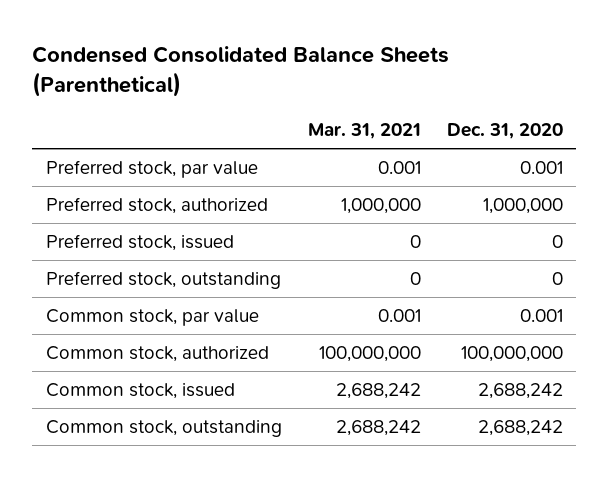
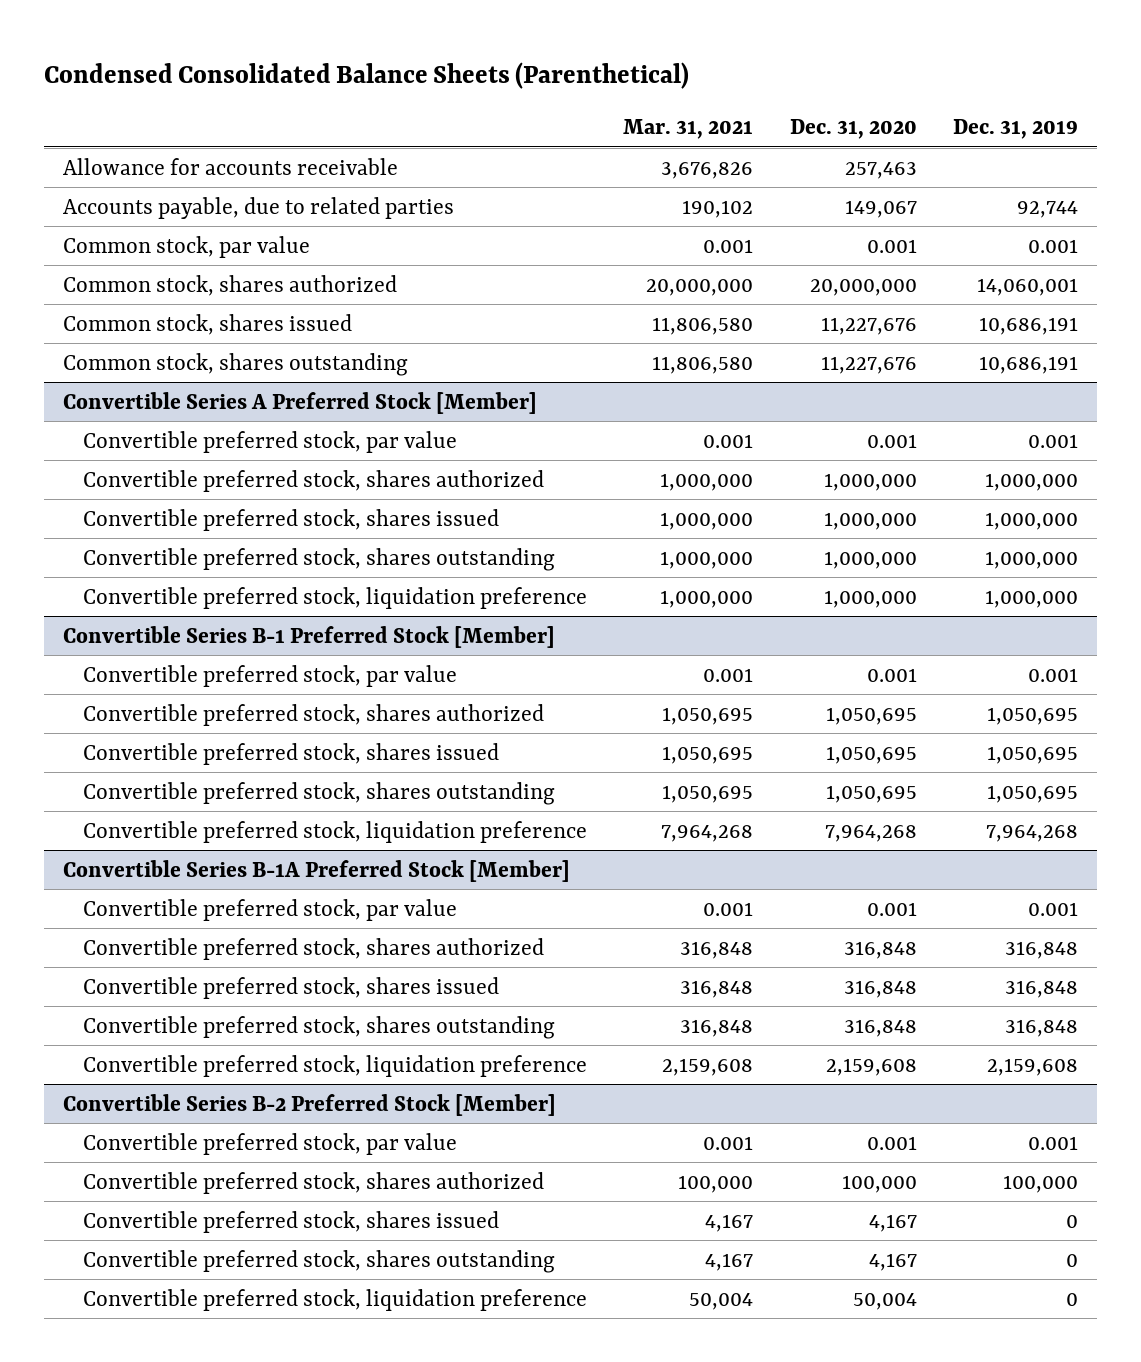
- | Mar. 31, 2021 | Dec. 31, 2020
+ | Mar. 31, 2021 | Dec. 31, 2020 | Dec. 31, 2019
- Preferred stock, par value | 0.001 | 0.001
- Preferred stock, authorized | 1,000,000 | 1,000,000
- Preferred stock, issued | 0 | 0
- Preferred stock, outstanding | 0 | 0
+ Allowance for accounts receivable | 3,676,826 | 257,463 |
+ Accounts payable, due to related parties | 190,102 | 149,067 | 92,744
- Common stock, authorized | 100,000,000 | 100,000,000
- Common stock, issued | 2,688,242 | 2,688,242
- Common stock, outstanding | 2,688,242 | 2,688,242
+ Common stock, shares authorized | 20,000,000 | 20,000,000 | 14,060,001
+ Common stock, shares issued | 11,806,580 | 11,227,676 | 10,686,191
+ Common stock, shares outstanding | 11,806,580 | 11,227,676 | 10,686,191
+ Convertible Series A Preferred Stock [Member]
+ Convertible preferred stock, par value | 0.001 | 0.001 | 0.001
+ Convertible preferred stock, shares authorized | 1,000,000 | 1,000,000 | 1,000,000
+ Convertible preferred stock, shares issued | 1,000,000 | 1,000,000 | 1,000,000
+ Convertible preferred stock, shares outstanding | 1,000,000 | 1,000,000 | 1,000,000
+ Convertible preferred stock, liquidation preference | 1,000,000 | 1,000,000 | 1,000,000
+ Convertible Series B-1 Preferred Stock [Member]
+ Convertible preferred stock, par value | 0.001 | 0.001 | 0.001
+ Convertible preferred stock, shares authorized | 1,050,695 | 1,050,695 | 1,050,695
+ Convertible preferred stock, shares issued | 1,050,695 | 1,050,695 | 1,050,695
+ Convertible preferred stock, shares outstanding | 1,050,695 | 1,050,695 | 1,050,695
+ Convertible preferred stock, liquidation preference | 7,964,268 | 7,964,268 | 7,964,268
+ Convertible Series B-1A Preferred Stock [Member]
+ Convertible preferred stock, par value | 0.001 | 0.001 | 0.001
+ Convertible preferred stock, shares authorized | 316,848 | 316,848 | 316,848
+ Convertible preferred stock, shares issued | 316,848 | 316,848 | 316,848
+ Convertible preferred stock, shares outstanding | 316,848 | 316,848 | 316,848
+ Convertible preferred stock, liquidation preference | 2,159,608 | 2,159,608 | 2,159,608
+ Convertible Series B-2 Preferred Stock [Member]
+ Convertible preferred stock, par value | 0.001 | 0.001 | 0.001
+ Convertible preferred stock, shares authorized | 100,000 | 100,000 | 100,000
+ Convertible preferred stock, shares issued | 4,167 | 4,167 | 0
+ Convertible preferred stock, shares outstanding | 4,167 | 4,167 | 0
+ Convertible preferred stock, liquidation preference | 50,004 | 50,004 | 0

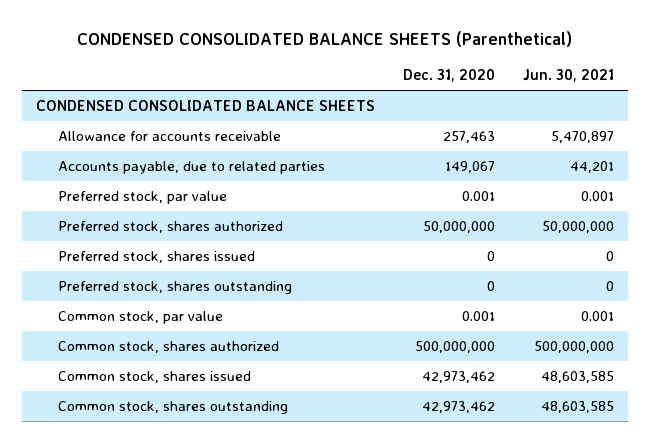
- Condensed Consolidated Balance Sheets (Parenthetical)
+ CONDENSED CONSOLIDATED BALANCE SHEETS (Parenthetical)
- | Mar. 31, 2021 | Dec. 31, 2020 | Dec. 31, 2019
+ | Dec. 31, 2020 | Jun. 30, 2021
+ CONDENSED CONSOLIDATED BALANCE SHEETS
+ Preferred stock, par value | 0.001 | 0.001
+ Preferred stock, shares authorized | 50,000,000 | 50,000,000
+ Preferred stock, shares issued | 0 | 0
+ Preferred stock, shares outstanding | 0 | 0
- Common stock, shares authorized | 20,000,000 | 20,000,000 | 14,060,001
- Common stock, shares issued | 11,806,580 | 11,227,676 | 10,686,191
- Common stock, shares outstanding | 11,806,580 | 11,227,676 | 10,686,191
- Convertible Series A Preferred Stock [Member]
- Convertible preferred stock, par value | 0.001 | 0.001 | 0.001
- Convertible preferred stock, shares authorized | 1,000,000 | 1,000,000 | 1,000,000
- Convertible preferred stock, shares issued | 1,000,000 | 1,000,000 | 1,000,000
- Convertible preferred stock, shares outstanding | 1,000,000 | 1,000,000 | 1,000,000
- Convertible preferred stock, liquidation preference | 1,000,000 | 1,000,000 | 1,000,000
- Convertible Series B-1 Preferred Stock [Member]
- Convertible preferred stock, par value | 0.001 | 0.001 | 0.001
- Convertible preferred stock, shares authorized | 1,050,695 | 1,050,695 | 1,050,695
- Convertible preferred stock, shares issued | 1,050,695 | 1,050,695 | 1,050,695
- Convertible preferred stock, shares outstanding | 1,050,695 | 1,050,695 | 1,050,695
- Convertible preferred stock, liquidation preference | 7,964,268 | 7,964,268 | 7,964,268
- Convertible Series B-1A Preferred Stock [Member]
- Convertible preferred stock, par value | 0.001 | 0.001 | 0.001
- Convertible preferred stock, shares authorized | 316,848 | 316,848 | 316,848
- Convertible preferred stock, shares issued | 316,848 | 316,848 | 316,848
- Convertible preferred stock, shares outstanding | 316,848 | 316,848 | 316,848
- Convertible preferred stock, liquidation preference | 2,159,608 | 2,159,608 | 2,159,608
- Convertible Series B-2 Preferred Stock [Member]
- Convertible preferred stock, par value | 0.001 | 0.001 | 0.001
- Convertible preferred stock, shares authorized | 100,000 | 100,000 | 100,000
- Convertible preferred stock, shares issued | 4,167 | 4,167 | 0
- Convertible preferred stock, shares outstanding | 4,167 | 4,167 | 0
- Convertible preferred stock, liquidation preference | 50,004 | 50,004 | 0
+ Common stock, shares authorized | 500,000,000 | 500,000,000
+ Common stock, shares issued | 42,973,462 | 48,603,585
+ Common stock, shares outstanding | 42,973,462 | 48,603,585

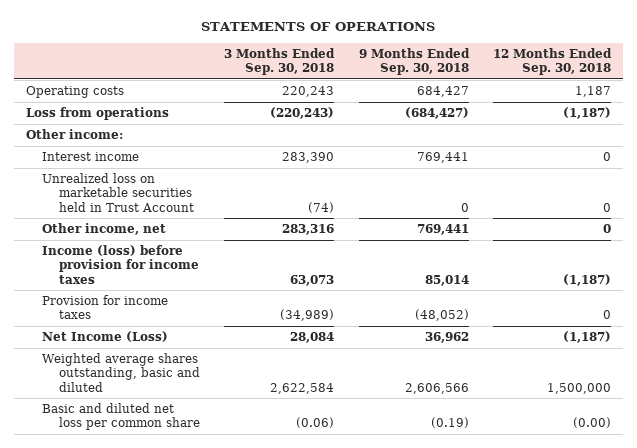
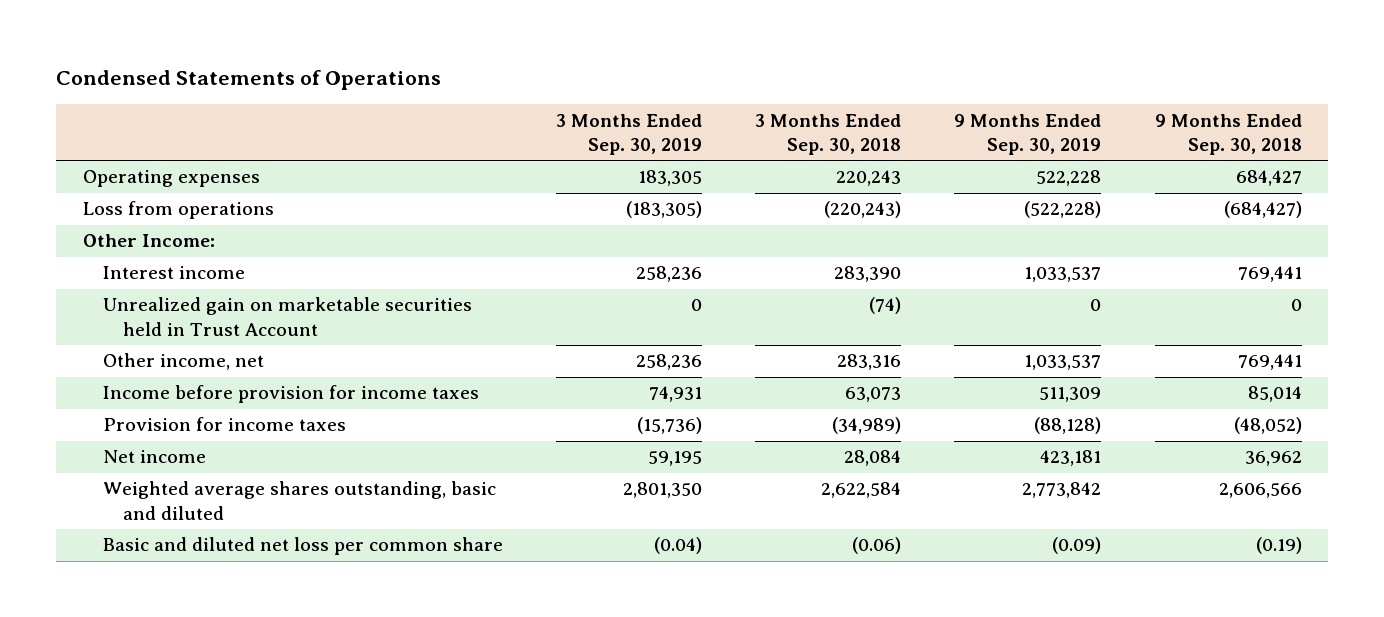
- STATEMENTS OF OPERATIONS
+ Condensed Statements of Operations
- | 3 Months Ended Sep. 30, 2018 | 9 Months Ended Sep. 30, 2018 | 12 Months Ended Sep. 30, 2018
+ | 3 Months Ended Sep. 30, 2019 | 3 Months Ended Sep. 30, 2018 | 9 Months Ended Sep. 30, 2019 | 9 Months Ended Sep. 30, 2018
- Operating costs | 220,243 | 684,427 | 1,187
+ Operating expenses | 183,305 | 220,243 | 522,228 | 684,427
- Other income:
+ Other Income:
- Unrealized loss on marketable securities held in Trust Account | (74) | 0 | 0
+ Unrealized gain on marketable securities held in Trust Account | 0 | (74) | 0 | 0
- Income (loss) before provision for income taxes | 63,073 | 85,014 | (1,187)
+ Income before provision for income taxes | 74,931 | 63,073 | 511,309 | 85,014
- Net Income (Loss) | 28,084 | 36,962 | (1,187)
+ Net income | 59,195 | 28,084 | 423,181 | 36,962

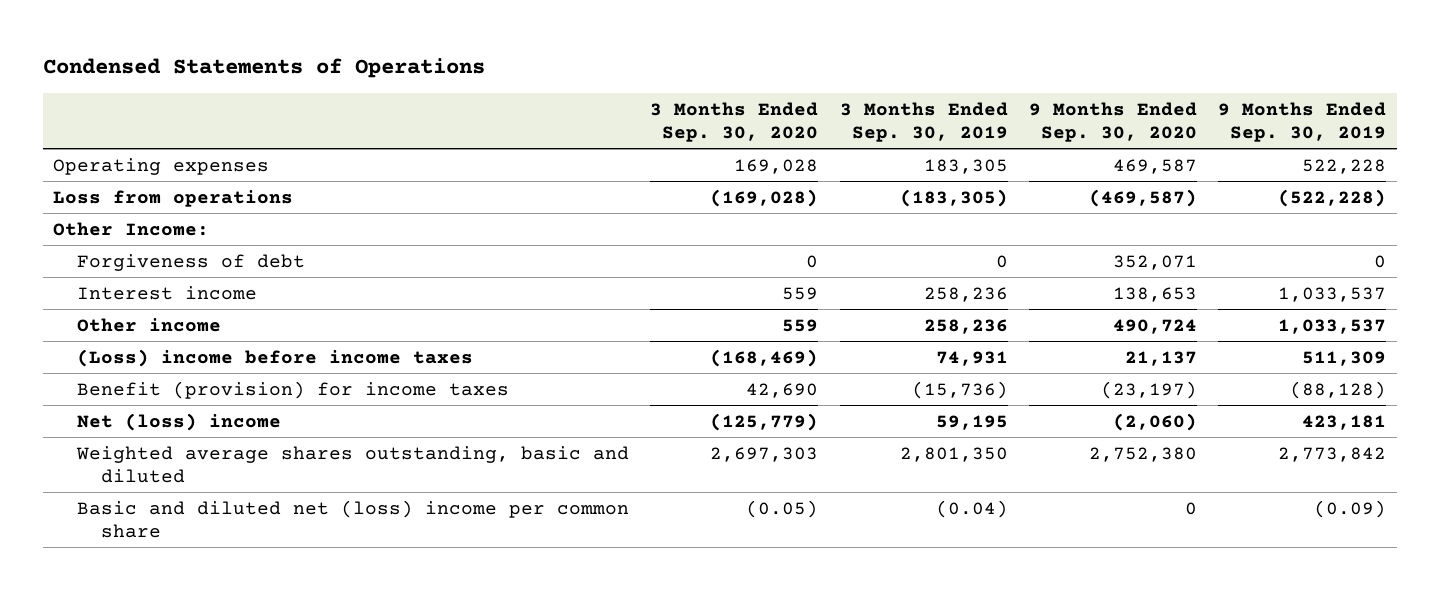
- | 3 Months Ended Sep. 30, 2019 | 3 Months Ended Sep. 30, 2018 | 9 Months Ended Sep. 30, 2019 | 9 Months Ended Sep. 30, 2018
+ | 3 Months Ended Sep. 30, 2020 | 3 Months Ended Sep. 30, 2019 | 9 Months Ended Sep. 30, 2020 | 9 Months Ended Sep. 30, 2019
+ Forgiveness of debt | 0 | 0 | 352,071 | 0
- Unrealized gain on marketable securities held in Trust Account | 0 | (74) | 0 | 0
- Other income, net | 258,236 | 283,316 | 1,033,537 | 769,441
- Income before provision for income taxes | 74,931 | 63,073 | 511,309 | 85,014
- Provision for income taxes | (15,736) | (34,989) | (88,128) | (48,052)
- Net income | 59,195 | 28,084 | 423,181 | 36,962
+ Other income | 559 | 258,236 | 490,724 | 1,033,537
+ (Loss) income before income taxes | (168,469) | 74,931 | 21,137 | 511,309
+ Benefit (provision) for income taxes | 42,690 | (15,736) | (23,197) | (88,128)
+ Net (loss) income | (125,779) | 59,195 | (2,060) | 423,181
- Basic and diluted net loss per common share | (0.04) | (0.06) | (0.09) | (0.19)
+ Basic and diluted net (loss) income per common share | (0.05) | (0.04) | 0 | (0.09)

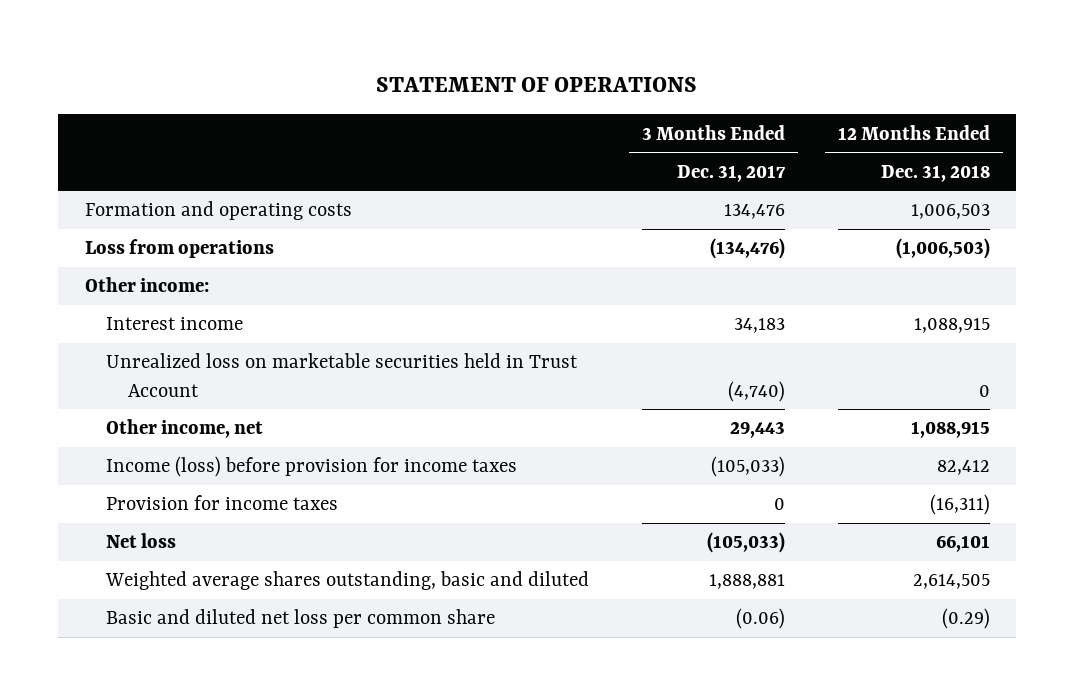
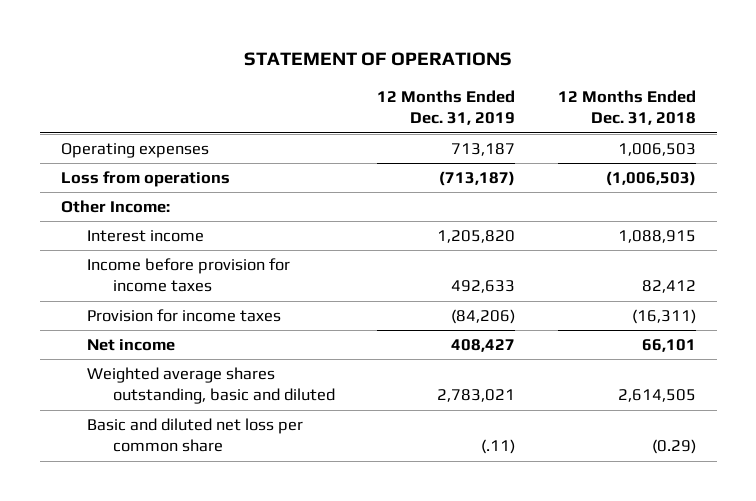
- | 3 Months Ended Dec. 31, 2017 | 12 Months Ended Dec. 31, 2018
+ | 12 Months Ended Dec. 31, 2019 | 12 Months Ended Dec. 31, 2018
- Formation and operating costs | 134,476 | 1,006,503
+ Operating expenses | 713,187 | 1,006,503
- Other income:
+ Other Income:
- Unrealized loss on marketable securities held in Trust Account | (4,740) | 0
- Other income, net | 29,443 | 1,088,915
- Income (loss) before provision for income taxes | (105,033) | 82,412
+ Income before provision for income taxes | 492,633 | 82,412
- Net loss | (105,033) | 66,101
+ Net income | 408,427 | 66,101

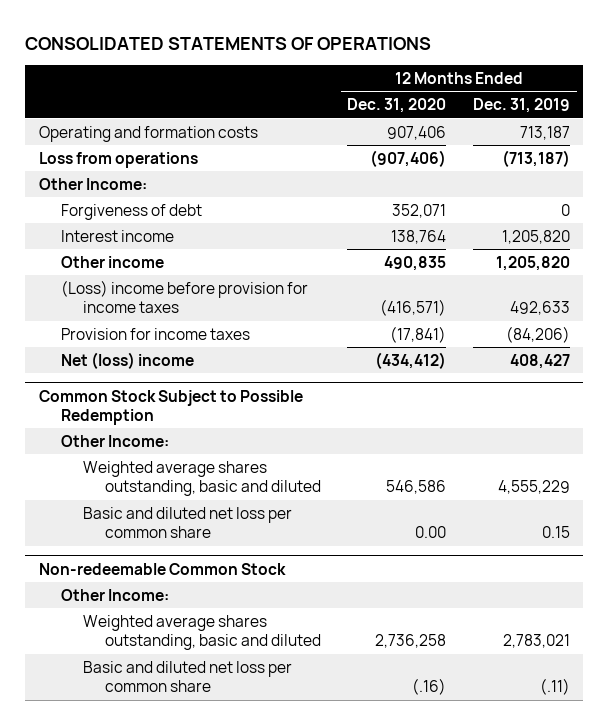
- STATEMENT OF OPERATIONS
+ CONSOLIDATED STATEMENTS OF OPERATIONS
- | 12 Months Ended Dec. 31, 2019 | 12 Months Ended Dec. 31, 2018
+ | 12 Months Ended Dec. 31, 2020 | 12 Months Ended Dec. 31, 2019
- Operating expenses | 713,187 | 1,006,503
+ Operating and formation costs | 907,406 | 713,187
+ Forgiveness of debt | 352,071 | 0
- Income before provision for income taxes | 492,633 | 82,412
+ Other income | 490,835 | 1,205,820
+ (Loss) income before provision for income taxes | (416,571) | 492,633
- Net income | 408,427 | 66,101
+ Net (loss) income | (434,412) | 408,427
+ Common Stock Subject to Possible Redemption
+ Other Income:
+ Weighted average shares outstanding, basic and diluted | 546,586 | 4,555,229
+ Basic and diluted net loss per common share | 0.00 | 0.15
+ Non-redeemable Common Stock
+ Other Income:

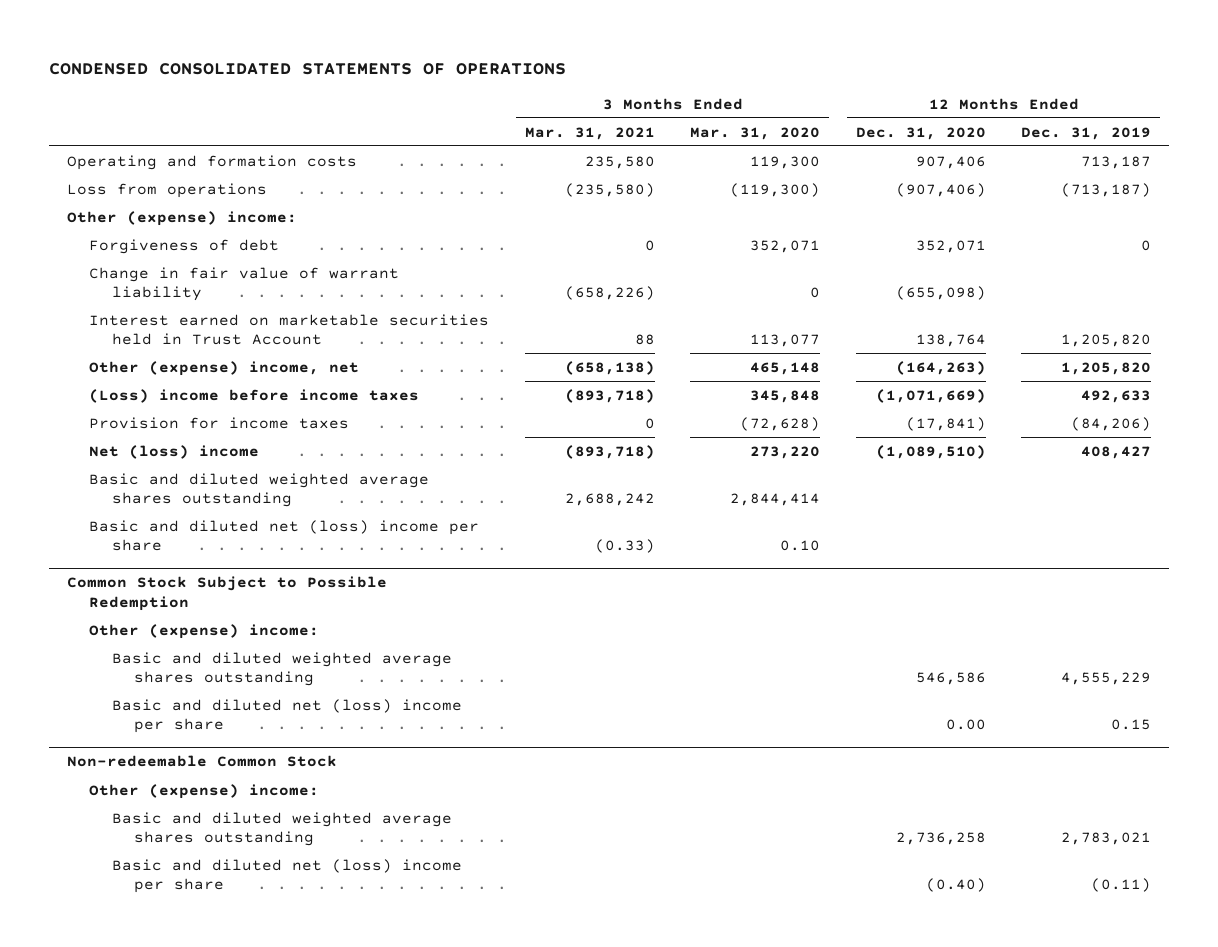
- CONSOLIDATED STATEMENTS OF OPERATIONS
+ CONDENSED CONSOLIDATED STATEMENTS OF OPERATIONS
- | 12 Months Ended Dec. 31, 2020 | 12 Months Ended Dec. 31, 2019
+ | 3 Months Ended Mar. 31, 2021 | 3 Months Ended Mar. 31, 2020 | 12 Months Ended Dec. 31, 2020 | 12 Months Ended Dec. 31, 2019
- Other Income:
+ Other (expense) income:
- Interest income | 138,764 | 1,205,820
- Other income | 490,835 | 1,205,820
- (Loss) income before provision for income taxes | (416,571) | 492,633
+ Change in fair value of warrant liability | (658,226) | 0 | (655,098) |
+ Interest earned on marketable securities held in Trust Account | 88 | 113,077 | 138,764 | 1,205,820
+ Other (expense) income, net | (658,138) | 465,148 | (164,263) | 1,205,820
+ (Loss) income before income taxes | (893,718) | 345,848 | (1,071,669) | 492,633
- Net (loss) income | (434,412) | 408,427
+ Net (loss) income | (893,718) | 273,220 | (1,089,510) | 408,427
+ Basic and diluted weighted average shares outstanding | 2,688,242 | 2,844,414 | |
+ Basic and diluted net (loss) income per share | (0.33) | 0.10 | |
@ Common Stock Subject to Possible Redemption
- Other Income:
- Weighted average shares outstanding, basic and diluted | 546,586 | 4,555,229
- Basic and diluted net loss per common share | 0.00 | 0.15
+ Other (expense) income:
+ Basic and diluted weighted average shares outstanding | | | 546,586 | 4,555,229
+ Basic and diluted net (loss) income per share | | | 0.00 | 0.15
@ Non-redeemable Common Stock
- Other Income:
- Weighted average shares outstanding, basic and diluted | 2,736,258 | 2,783,021
- Basic and diluted net loss per common share | (.16) | (.11)
+ Other (expense) income:
+ Basic and diluted weighted average shares outstanding | | | 2,736,258 | 2,783,021
+ Basic and diluted net (loss) income per share | | | (0.40) | (0.11)

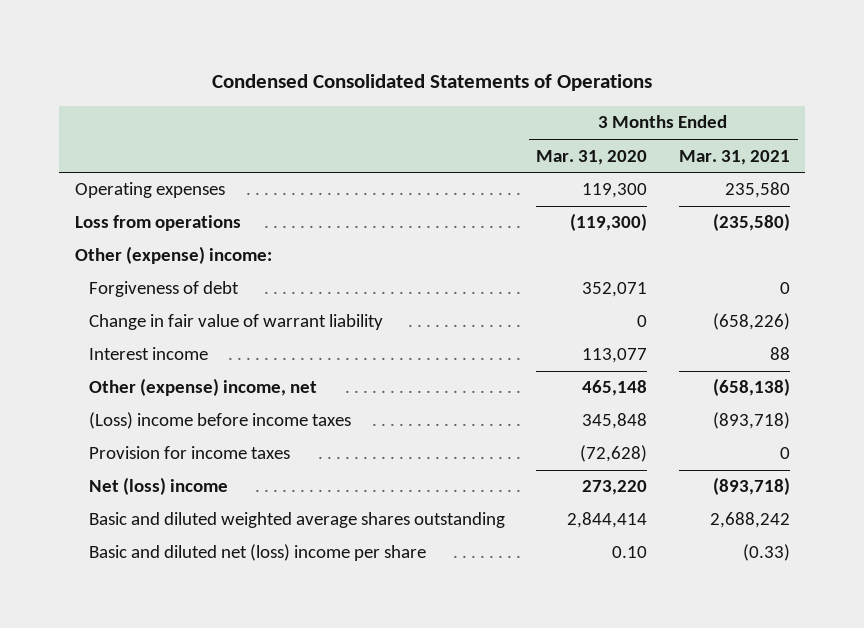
- CONDENSED CONSOLIDATED STATEMENTS OF OPERATIONS
+ Condensed Consolidated Statements of Operations
- | 3 Months Ended Mar. 31, 2021 | 3 Months Ended Mar. 31, 2020 | 12 Months Ended Dec. 31, 2020 | 12 Months Ended Dec. 31, 2019
+ | 3 Months Ended Mar. 31, 2020 | 3 Months Ended Mar. 31, 2021
- Operating and formation costs | 235,580 | 119,300 | 907,406 | 713,187
+ Operating expenses | 119,300 | 235,580
- Interest earned on marketable securities held in Trust Account | 88 | 113,077 | 138,764 | 1,205,820
+ Interest income | 113,077 | 88
- Common Stock Subject to Possible Redemption
- Other (expense) income:
- Basic and diluted weighted average shares outstanding | | | 546,586 | 4,555,229
- Basic and diluted net (loss) income per share | | | 0.00 | 0.15
- Non-redeemable Common Stock
- Other (expense) income:
- Basic and diluted weighted average shares outstanding | | | 2,736,258 | 2,783,021
- Basic and diluted net (loss) income per share | | | (0.40) | (0.11)

